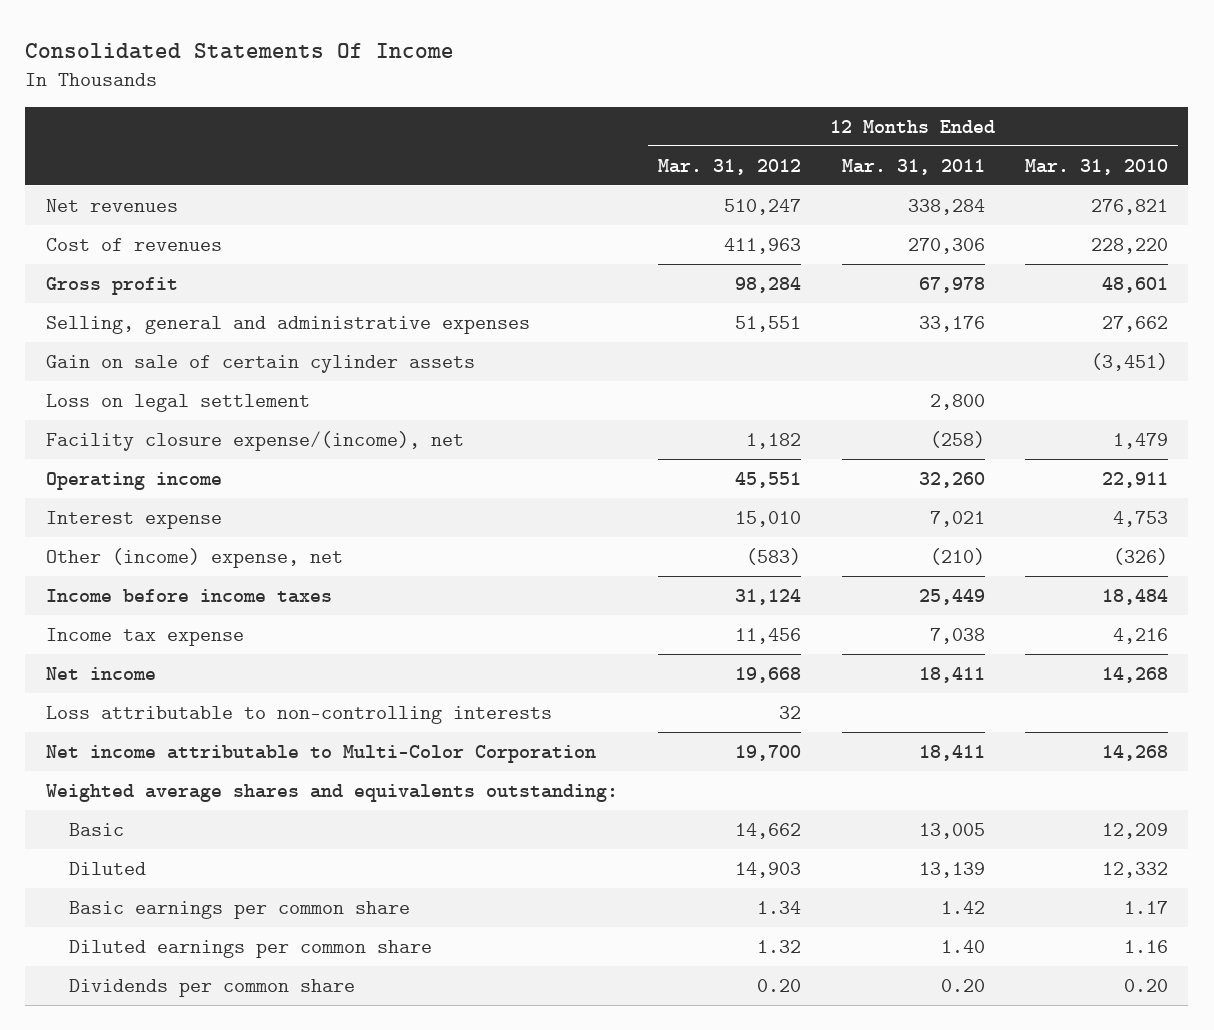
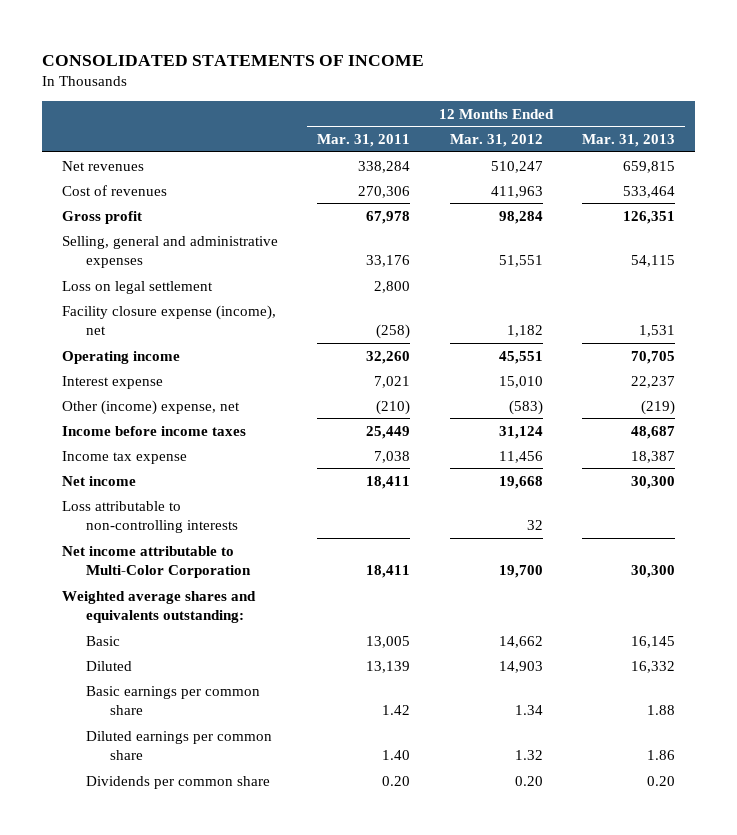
- Consolidated Statements Of Income
+ CONSOLIDATED STATEMENTS OF INCOME
- | 12 Months Ended Mar. 31, 2012 | 12 Months Ended Mar. 31, 2011 | 12 Months Ended Mar. 31, 2010
+ | 12 Months Ended Mar. 31, 2011 | 12 Months Ended Mar. 31, 2012 | 12 Months Ended Mar. 31, 2013
- Gain on sale of certain cylinder assets | | | (3,451)
- Facility closure expense/(income), net | 1,182 | (258) | 1,479
+ Facility closure expense (income), net | (258) | 1,182 | 1,531

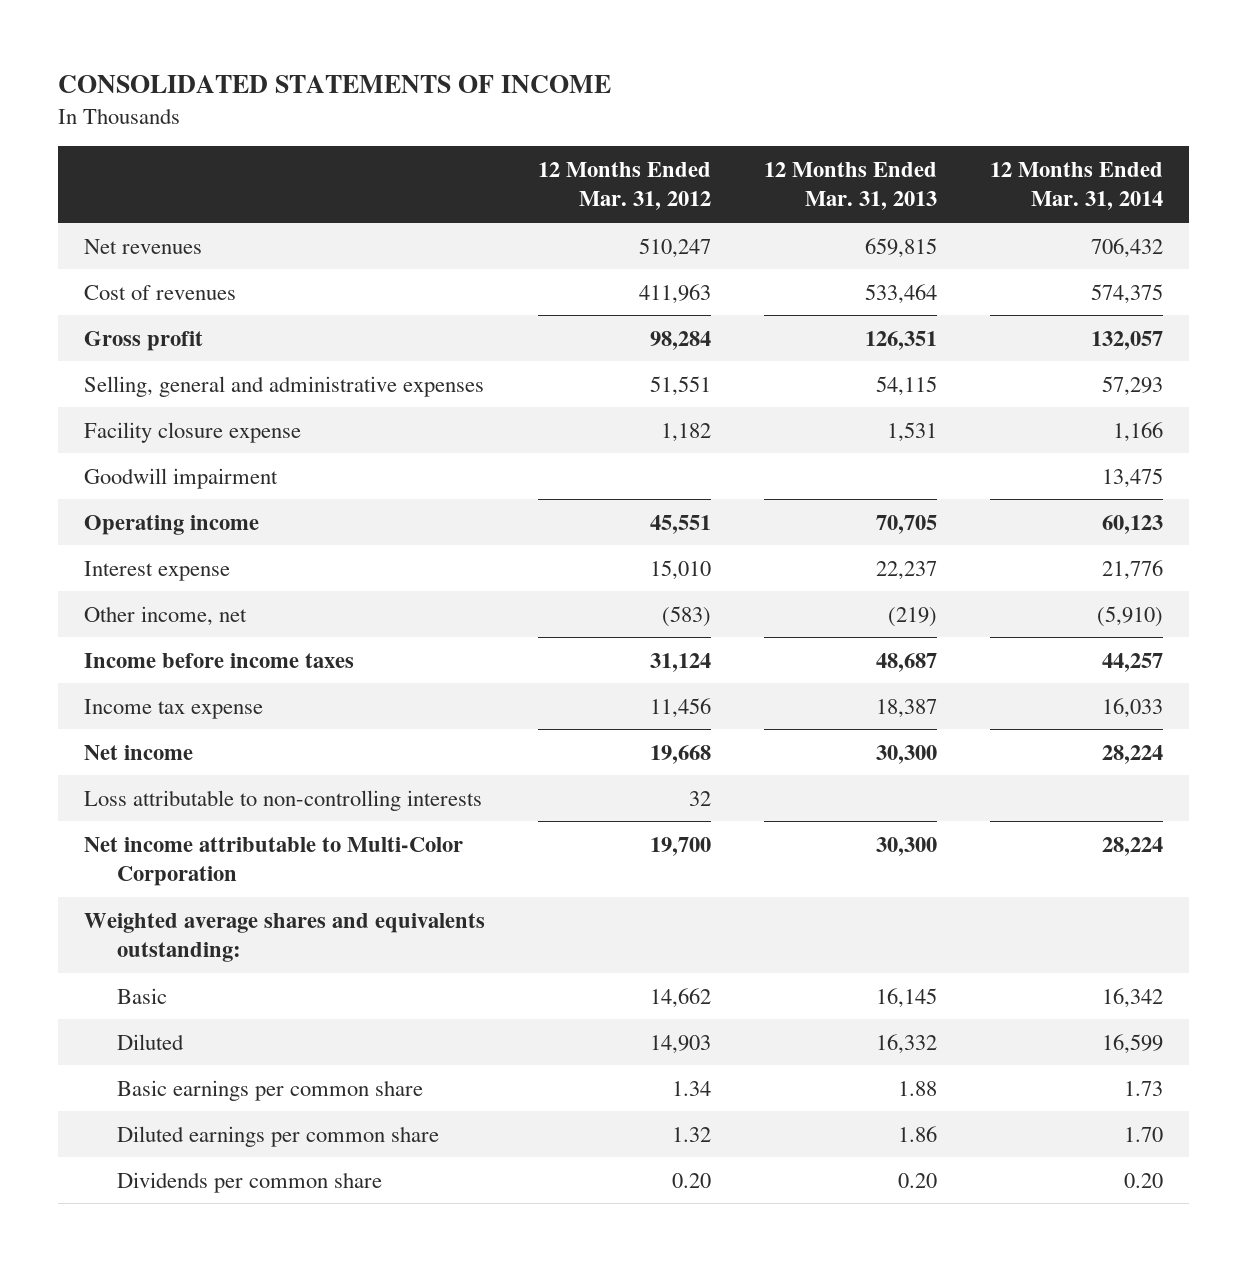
- | 12 Months Ended Mar. 31, 2011 | 12 Months Ended Mar. 31, 2012 | 12 Months Ended Mar. 31, 2013
+ | 12 Months Ended Mar. 31, 2012 | 12 Months Ended Mar. 31, 2013 | 12 Months Ended Mar. 31, 2014
- Loss on legal settlement | 2,800 | |
- Facility closure expense (income), net | (258) | 1,182 | 1,531
+ Facility closure expense | 1,182 | 1,531 | 1,166
+ Goodwill impairment | | | 13,475
- Other (income) expense, net | (210) | (583) | (219)
+ Other income, net | (583) | (219) | (5,910)

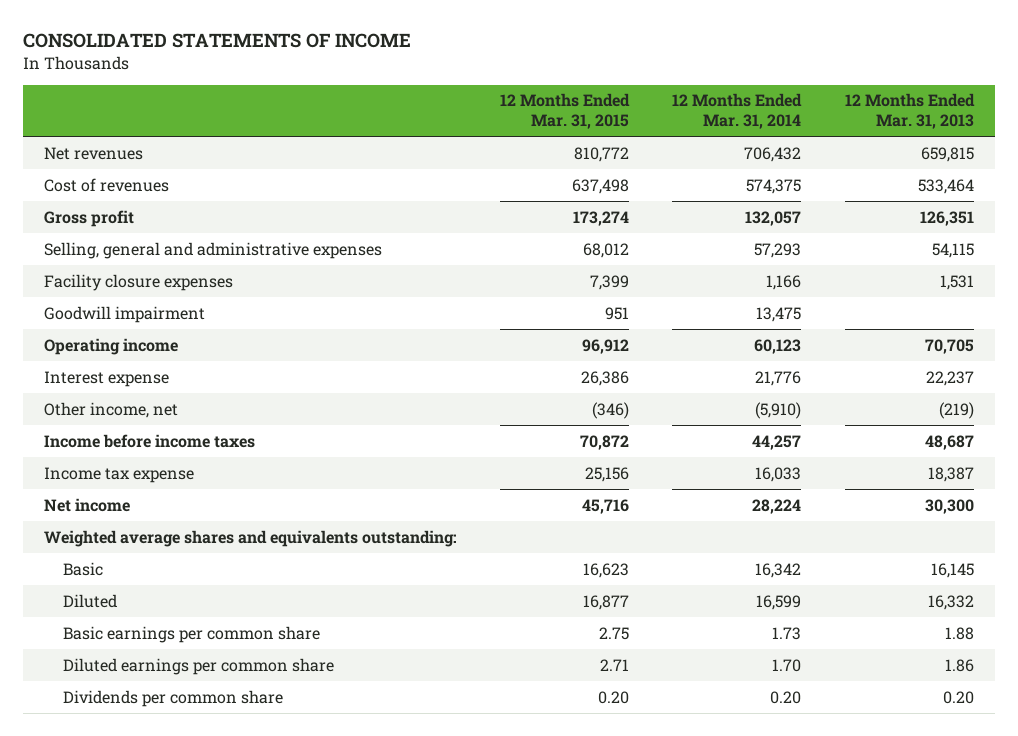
- | 12 Months Ended Mar. 31, 2012 | 12 Months Ended Mar. 31, 2013 | 12 Months Ended Mar. 31, 2014
+ | 12 Months Ended Mar. 31, 2015 | 12 Months Ended Mar. 31, 2014 | 12 Months Ended Mar. 31, 2013
- Facility closure expense | 1,182 | 1,531 | 1,166
+ Facility closure expenses | 7,399 | 1,166 | 1,531
- Loss attributable to non-controlling interests | 32 | |
- Net income attributable to Multi-Color Corporation | 19,700 | 30,300 | 28,224

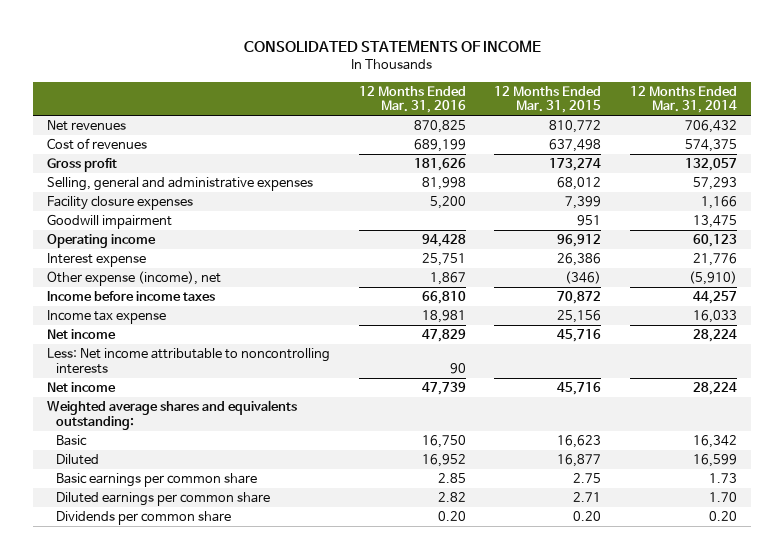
- | 12 Months Ended Mar. 31, 2015 | 12 Months Ended Mar. 31, 2014 | 12 Months Ended Mar. 31, 2013
+ | 12 Months Ended Mar. 31, 2016 | 12 Months Ended Mar. 31, 2015 | 12 Months Ended Mar. 31, 2014
- Other income, net | (346) | (5,910) | (219)
+ Other expense (income), net | 1,867 | (346) | (5,910)
+ Less: Net income attributable to noncontrolling interests | 90 | |
+ Net income | 47,739 | 45,716 | 28,224

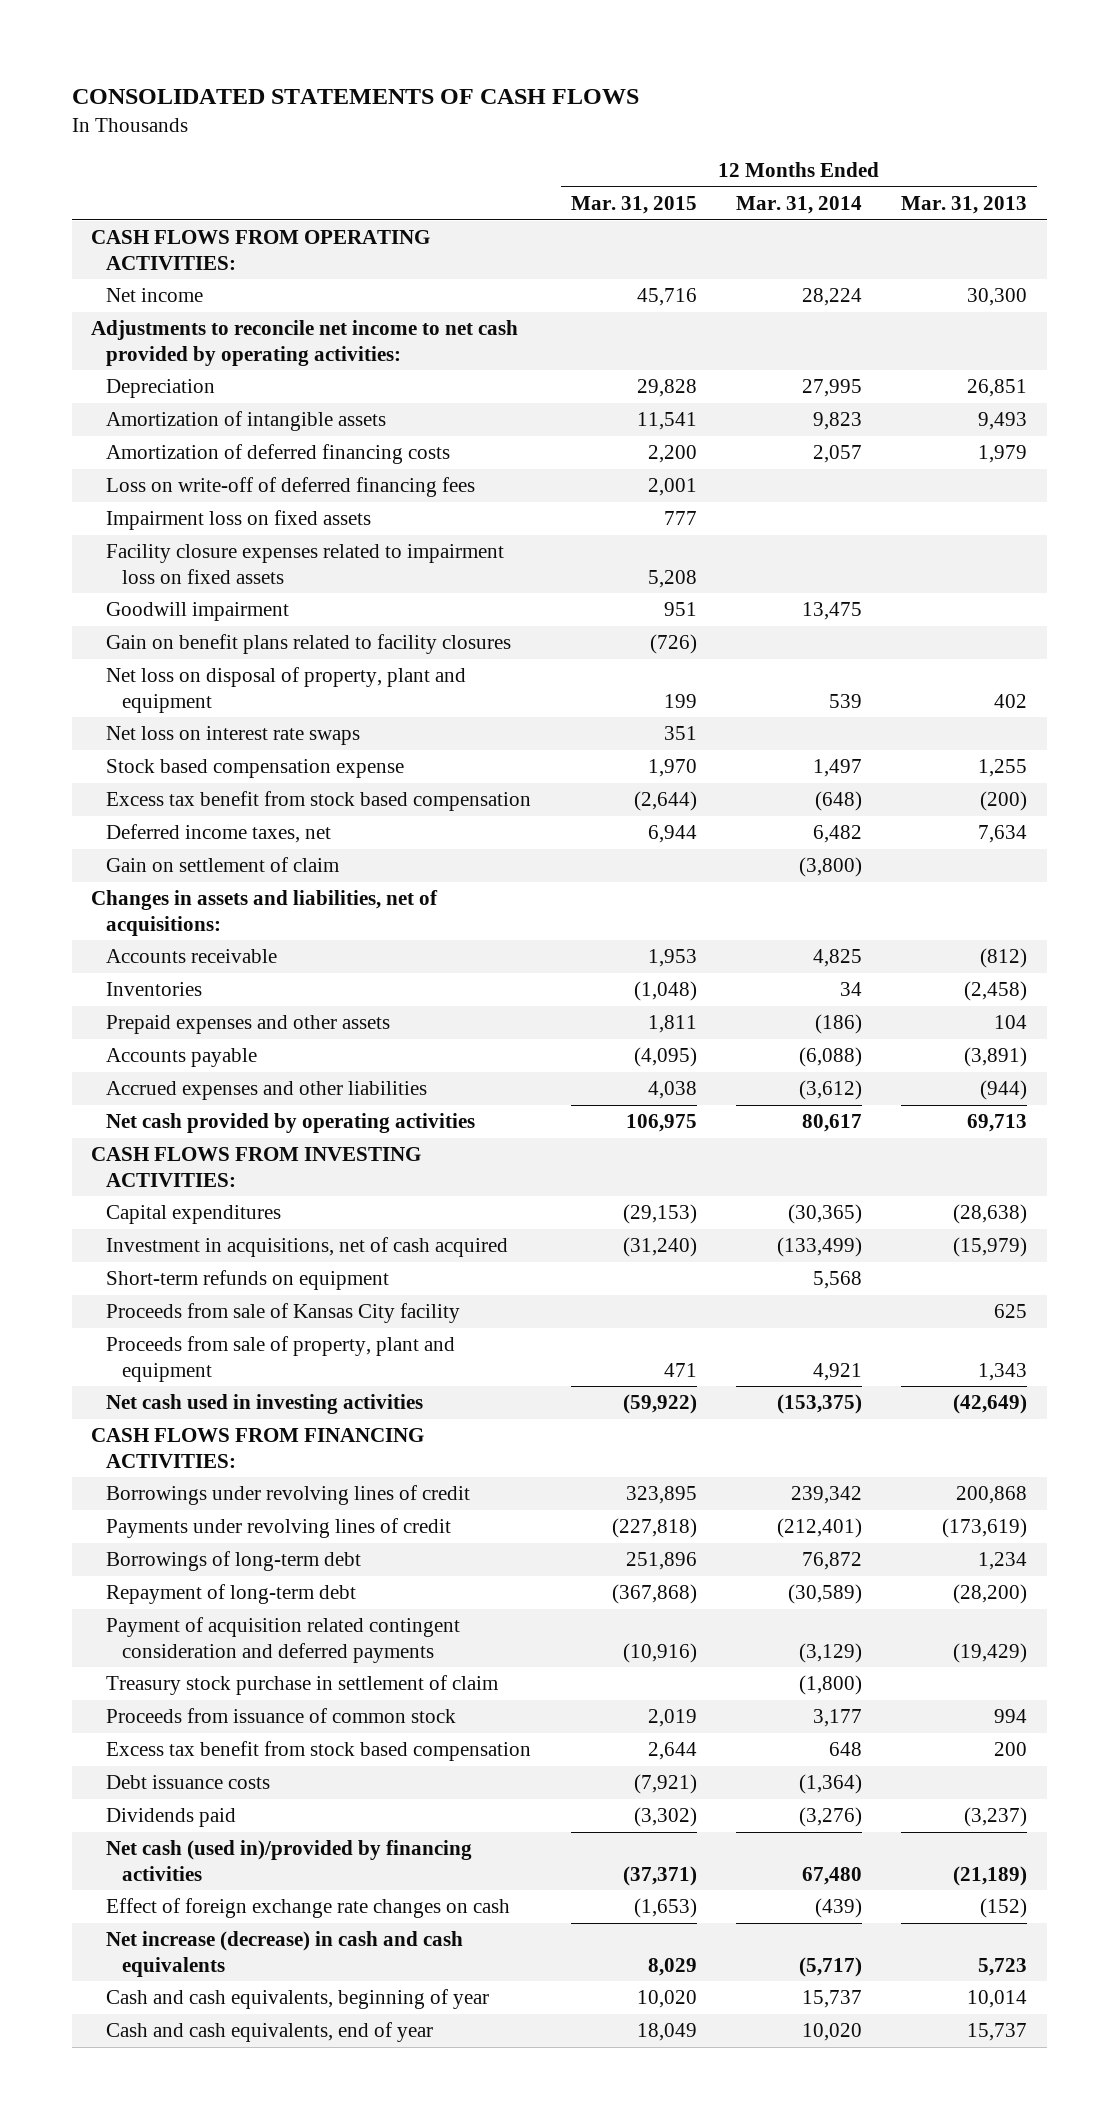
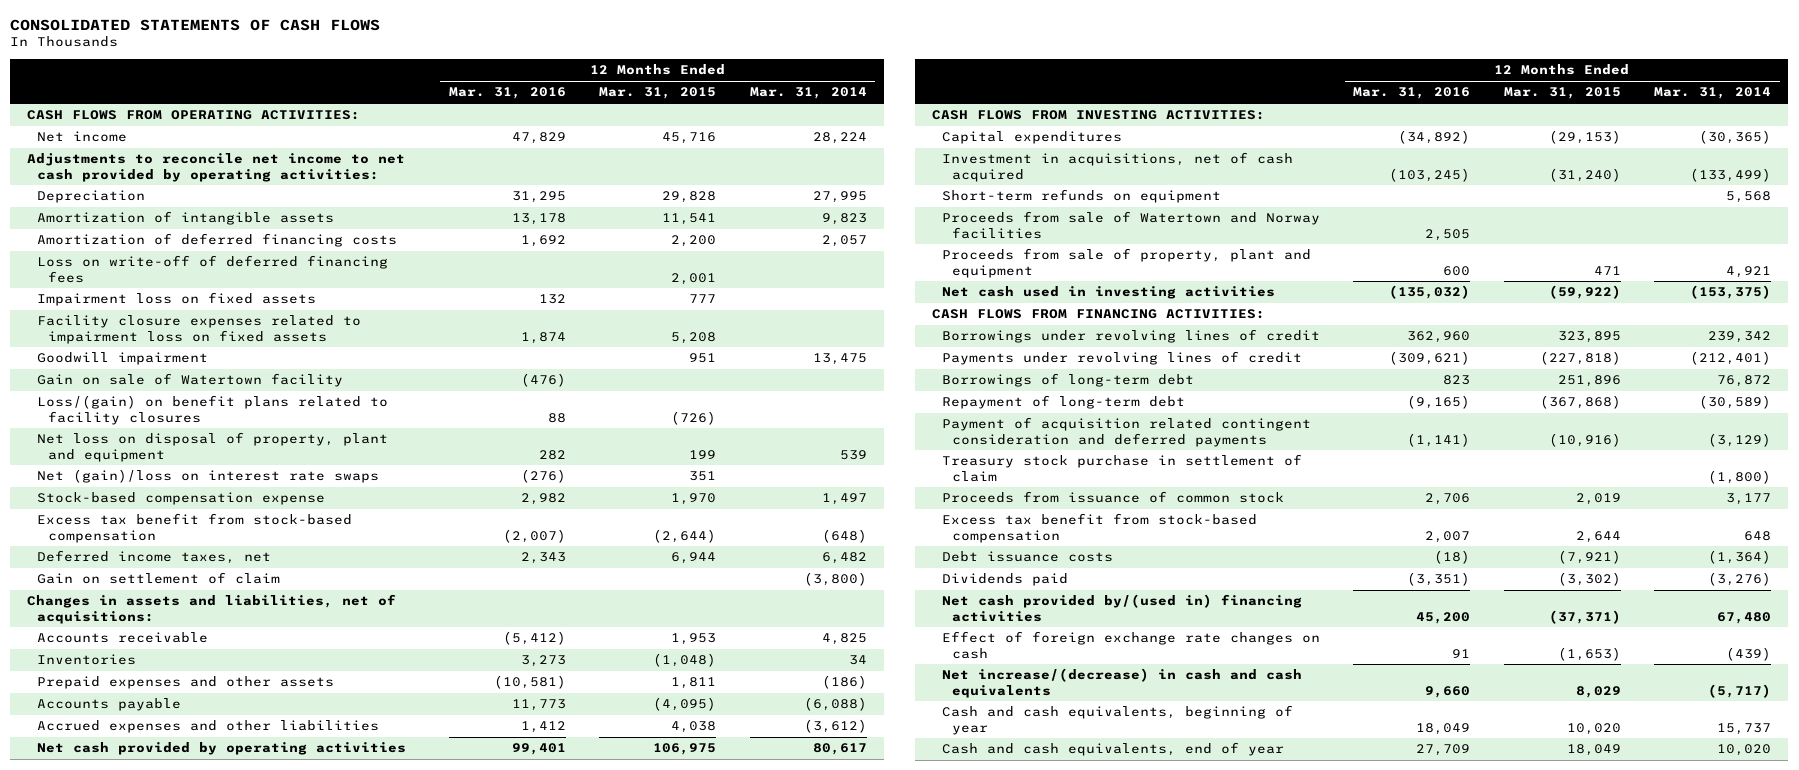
- | 12 Months Ended Mar. 31, 2015 | 12 Months Ended Mar. 31, 2014 | 12 Months Ended Mar. 31, 2013
+ | 12 Months Ended Mar. 31, 2016 | 12 Months Ended Mar. 31, 2015 | 12 Months Ended Mar. 31, 2014
- Gain on benefit plans related to facility closures | (726) | |
+ Gain on sale of Watertown facility | (476) | |
+ Loss/(gain) on benefit plans related to facility closures | 88 | (726) |
- Net loss on interest rate swaps | 351 | |
- Stock based compensation expense | 1,970 | 1,497 | 1,255
- Excess tax benefit from stock based compensation | (2,644) | (648) | (200)
+ Net (gain)/loss on interest rate swaps | (276) | 351 |
+ Stock-based compensation expense | 2,982 | 1,970 | 1,497
+ Excess tax benefit from stock-based compensation | (2,007) | (2,644) | (648)
- Proceeds from sale of Kansas City facility | | | 625
+ Proceeds from sale of Watertown and Norway facilities | 2,505 | |
- Excess tax benefit from stock based compensation | 2,644 | 648 | 200
+ Excess tax benefit from stock-based compensation | 2,007 | 2,644 | 648
- Net cash (used in)/provided by financing activities | (37,371) | 67,480 | (21,189)
+ Net cash provided by/(used in) financing activities | 45,200 | (37,371) | 67,480
- Net increase (decrease) in cash and cash equivalents | 8,029 | (5,717) | 5,723
+ Net increase/(decrease) in cash and cash equivalents | 9,660 | 8,029 | (5,717)

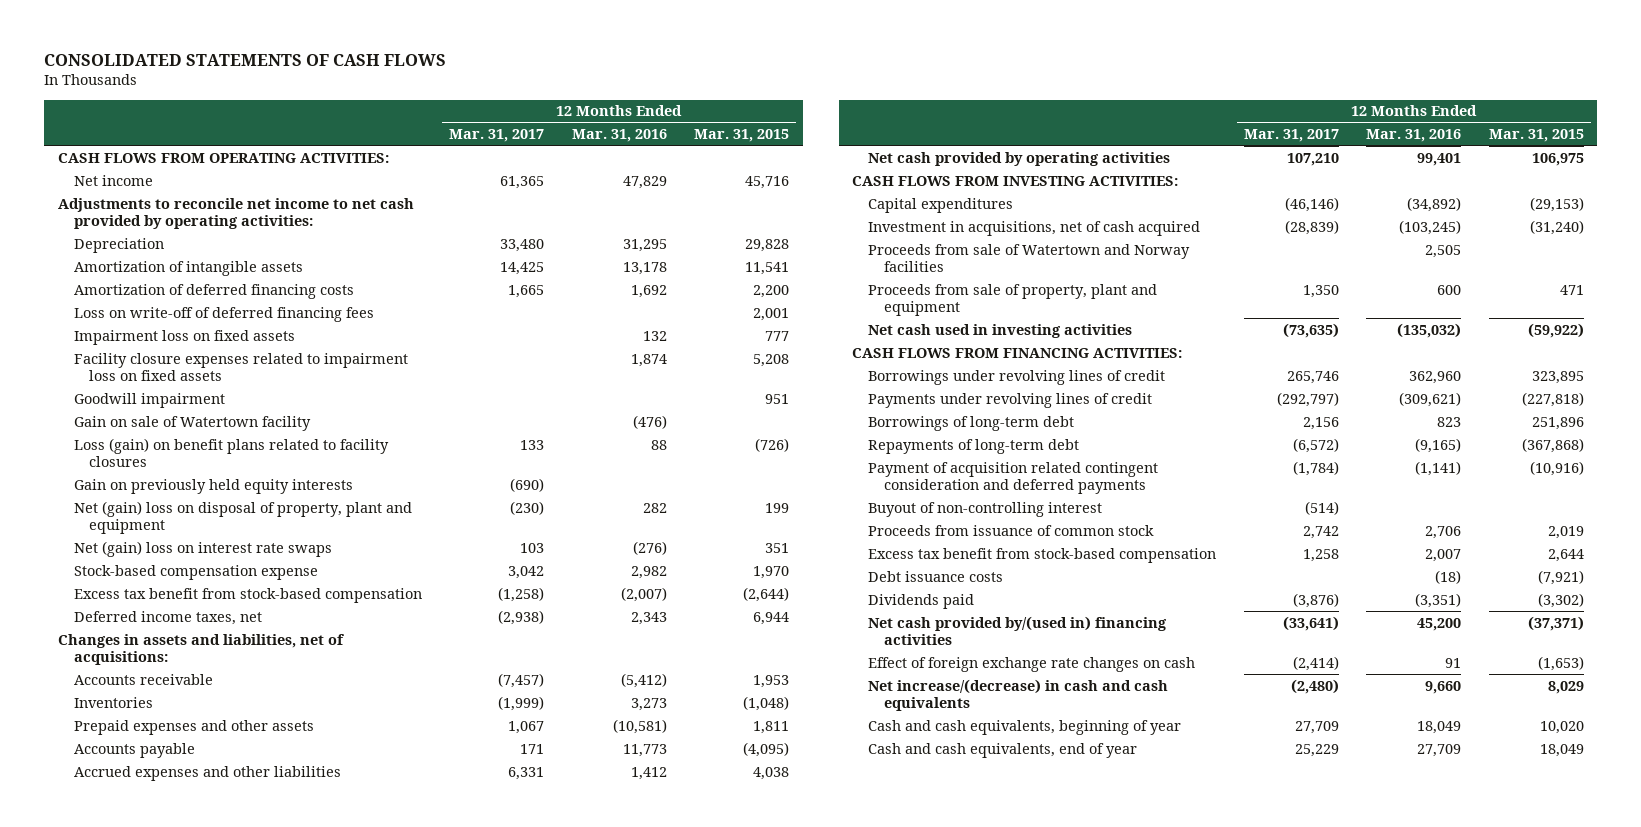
- | 12 Months Ended Mar. 31, 2016 | 12 Months Ended Mar. 31, 2015 | 12 Months Ended Mar. 31, 2014
+ | 12 Months Ended Mar. 31, 2017 | 12 Months Ended Mar. 31, 2016 | 12 Months Ended Mar. 31, 2015
- Loss/(gain) on benefit plans related to facility closures | 88 | (726) |
- Net loss on disposal of property, plant and equipment | 282 | 199 | 539
- Net (gain)/loss on interest rate swaps | (276) | 351 |
+ Loss (gain) on benefit plans related to facility closures | 133 | 88 | (726)
+ Gain on previously held equity interests | (690) | |
+ Net (gain) loss on disposal of property, plant and equipment | (230) | 282 | 199
+ Net (gain) loss on interest rate swaps | 103 | (276) | 351
- Gain on settlement of claim | | | (3,800)
- Short-term refunds on equipment | | | 5,568
- Repayment of long-term debt | (9,165) | (367,868) | (30,589)
+ Repayments of long-term debt | (6,572) | (9,165) | (367,868)
- Treasury stock purchase in settlement of claim | | | (1,800)
+ Buyout of non-controlling interest | (514) | |

